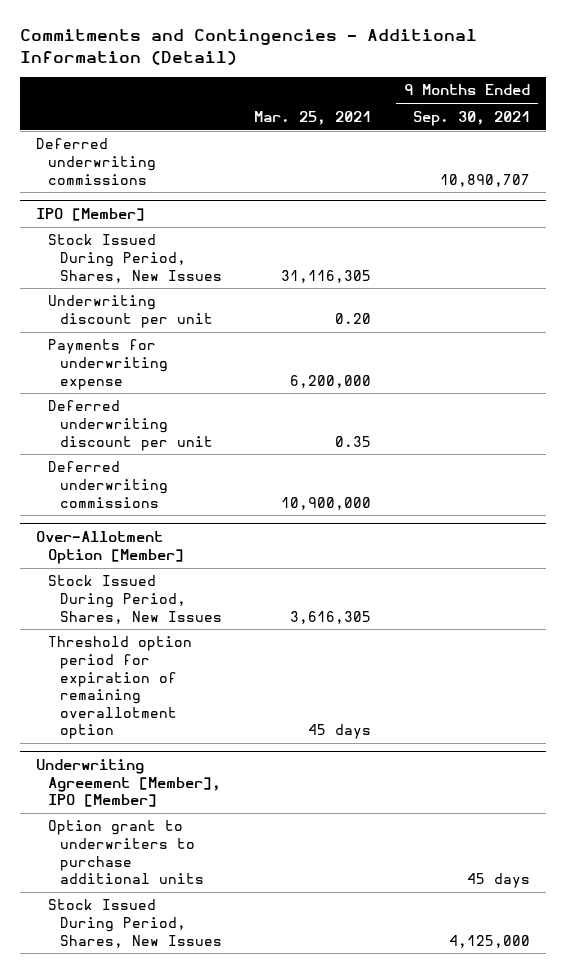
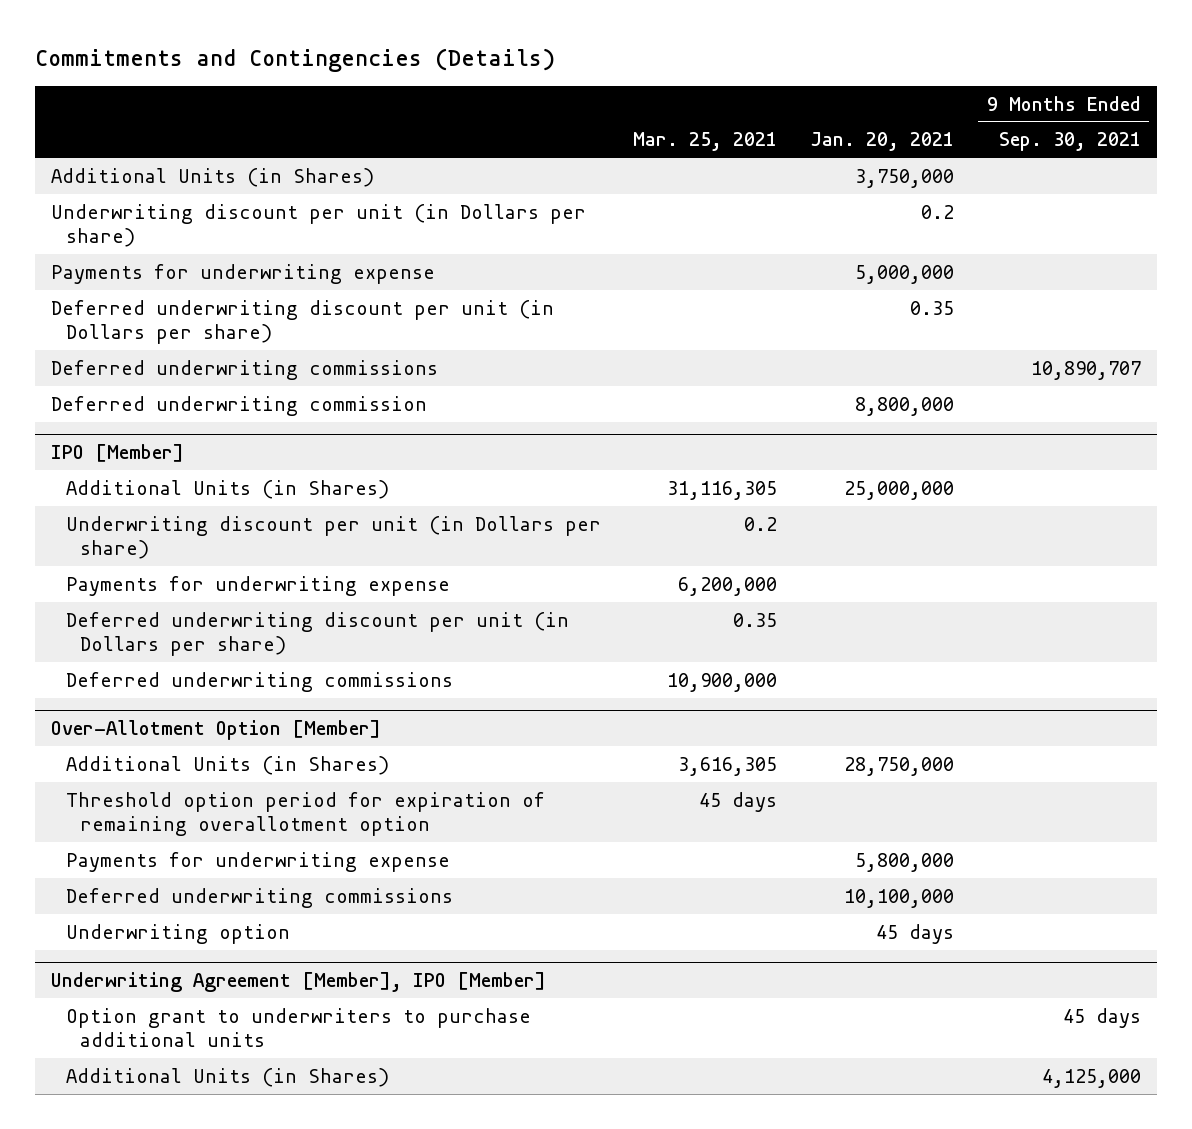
- Commitments and Contingencies - Additional Information (Detail)
+ Commitments and Contingencies (Details)
- | Mar. 25, 2021 | 9 Months Ended Sep. 30, 2021
+ | Mar. 25, 2021 | Jan. 20, 2021 | 9 Months Ended Sep. 30, 2021
+ Additional Units (in Shares) | | 3,750,000 |
+ Underwriting discount per unit (in Dollars per share) | | 0.2 |
+ Payments for underwriting expense | | 5,000,000 |
+ Deferred underwriting discount per unit (in Dollars per share) | | 0.35 |
+ Deferred underwriting commission | | 8,800,000 |
@ IPO [Member]
- Stock Issued During Period, Shares, New Issues | 31,116,305 |
- Underwriting discount per unit | 0.20 |
+ Additional Units (in Shares) | 31,116,305 | 25,000,000 |
+ Underwriting discount per unit (in Dollars per share) | 0.2 | |
- Deferred underwriting discount per unit | 0.35 |
+ Deferred underwriting discount per unit (in Dollars per share) | 0.35 | |
@ Over-Allotment Option [Member]
- Stock Issued During Period, Shares, New Issues | 3,616,305 |
+ Additional Units (in Shares) | 3,616,305 | 28,750,000 |
+ Payments for underwriting expense | | 5,800,000 |
+ Deferred underwriting commissions | | 10,100,000 |
+ Underwriting option | | 45 days |
@ Underwriting Agreement [Member], IPO [Member]
- Stock Issued During Period, Shares, New Issues | | 4,125,000
+ Additional Units (in Shares) | | | 4,125,000

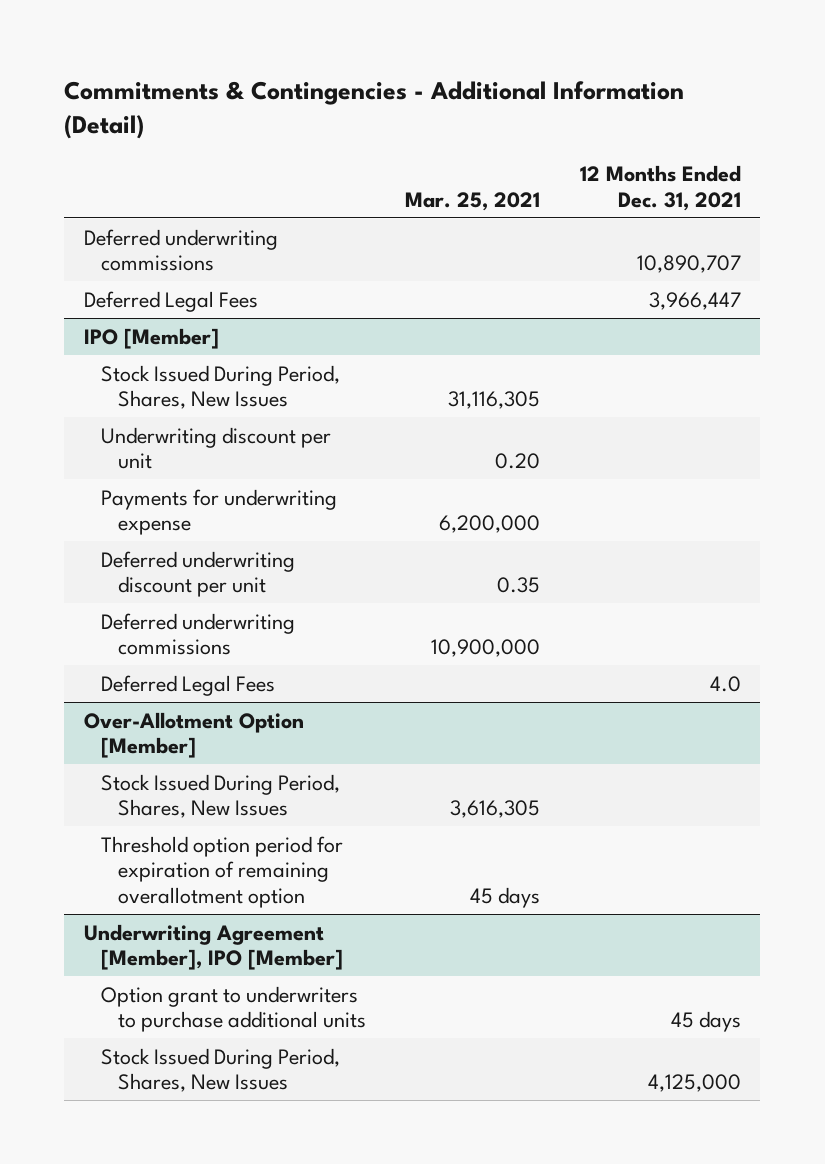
- Commitments and Contingencies (Details)
+ Commitments & Contingencies - Additional Information (Detail)
- | Mar. 25, 2021 | Jan. 20, 2021 | 9 Months Ended Sep. 30, 2021
+ | Mar. 25, 2021 | 12 Months Ended Dec. 31, 2021
- Additional Units (in Shares) | | 3,750,000 |
- Underwriting discount per unit (in Dollars per share) | | 0.2 |
- Payments for underwriting expense | | 5,000,000 |
- Deferred underwriting discount per unit (in Dollars per share) | | 0.35 |
- Deferred underwriting commission | | 8,800,000 |
+ Deferred Legal Fees | | 3,966,447
@ IPO [Member]
- Additional Units (in Shares) | 31,116,305 | 25,000,000 |
- Underwriting discount per unit (in Dollars per share) | 0.2 | |
+ Stock Issued During Period, Shares, New Issues | 31,116,305 |
+ Underwriting discount per unit | 0.20 |
- Deferred underwriting discount per unit (in Dollars per share) | 0.35 | |
+ Deferred underwriting discount per unit | 0.35 |
+ Deferred Legal Fees | | 4.0
@ Over-Allotment Option [Member]
- Additional Units (in Shares) | 3,616,305 | 28,750,000 |
+ Stock Issued During Period, Shares, New Issues | 3,616,305 |
- Payments for underwriting expense | | 5,800,000 |
- Deferred underwriting commissions | | 10,100,000 |
- Underwriting option | | 45 days |
@ Underwriting Agreement [Member], IPO [Member]
- Additional Units (in Shares) | | | 4,125,000
+ Stock Issued During Period, Shares, New Issues | | 4,125,000

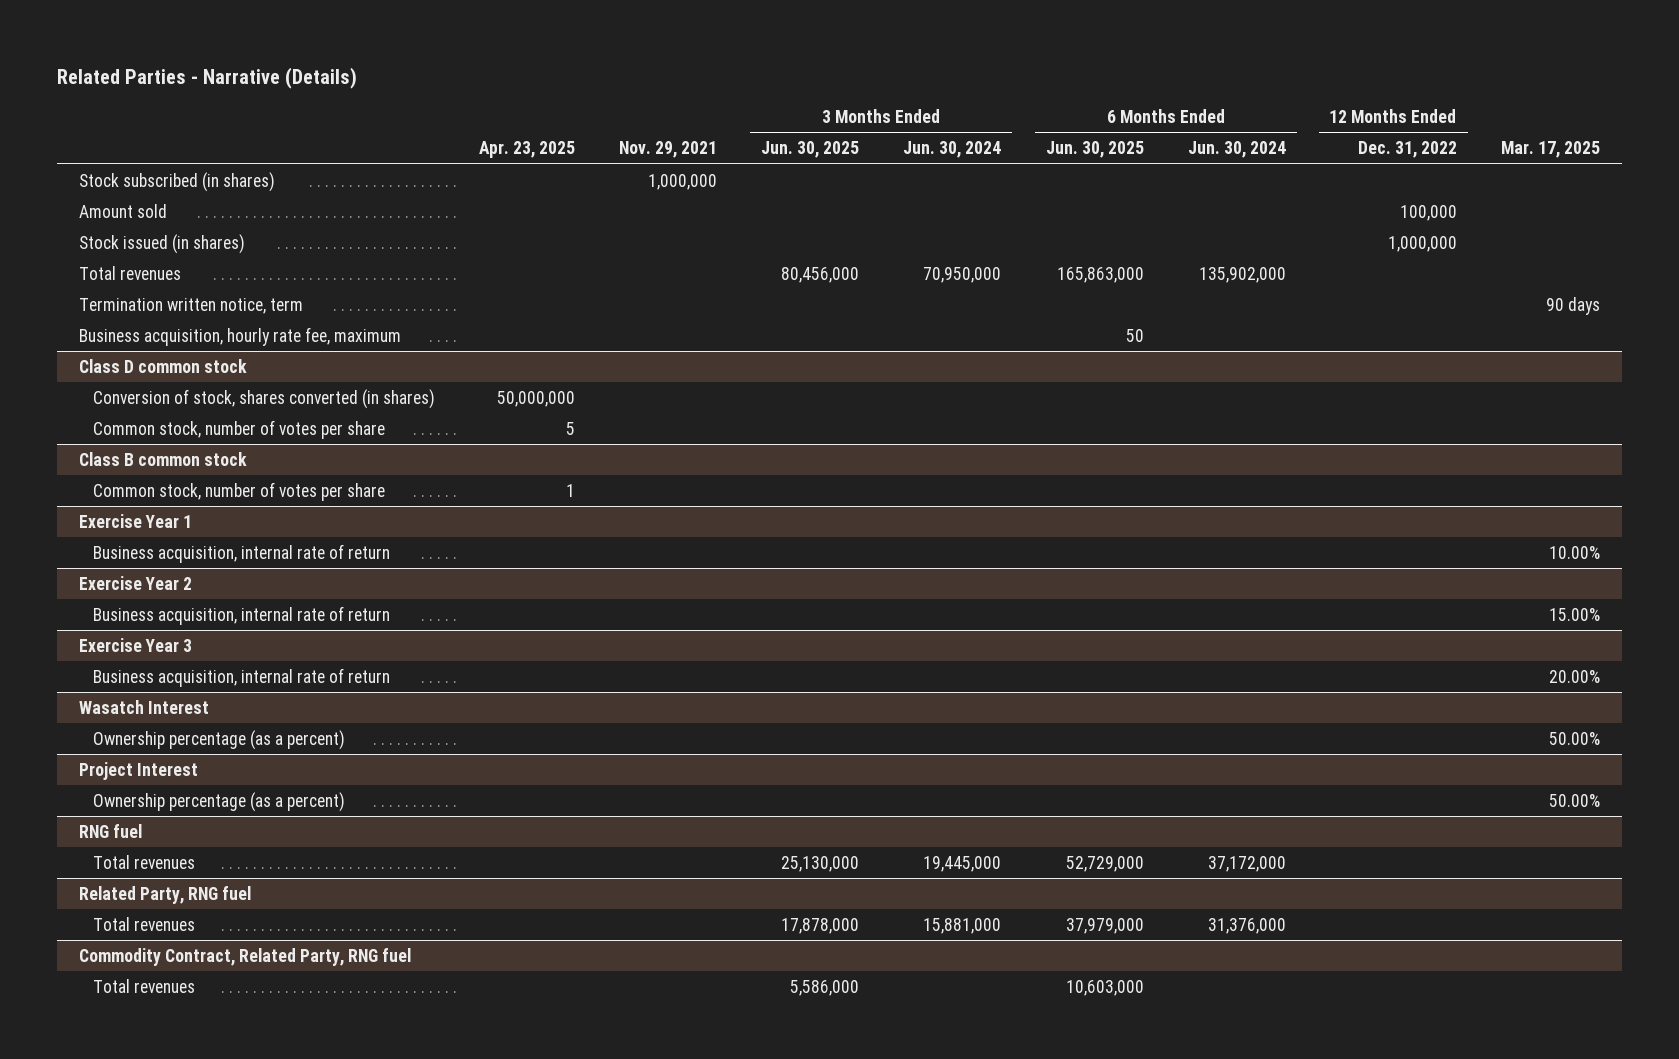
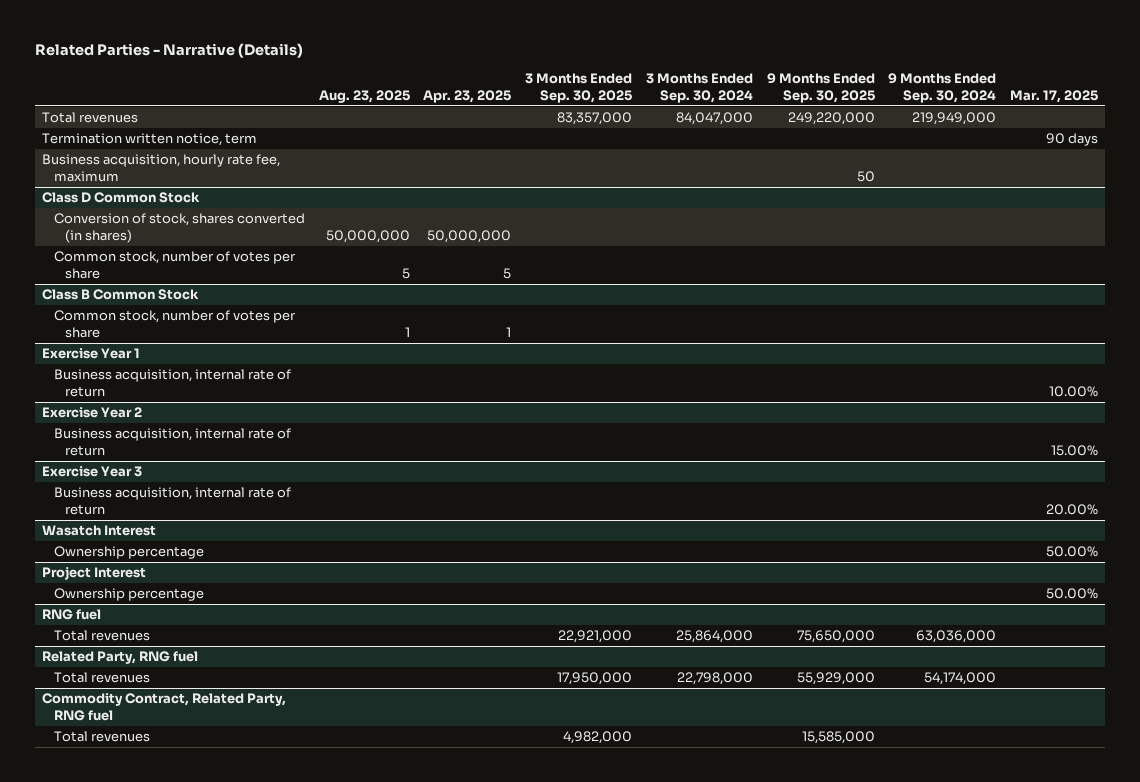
- | Apr. 23, 2025 | Nov. 29, 2021 | 3 Months Ended Jun. 30, 2025 | 3 Months Ended Jun. 30, 2024 | 6 Months Ended Jun. 30, 2025 | 6 Months Ended Jun. 30, 2024 | 12 Months Ended Dec. 31, 2022 | Mar. 17, 2025
+ | Aug. 23, 2025 | Apr. 23, 2025 | 3 Months Ended Sep. 30, 2025 | 3 Months Ended Sep. 30, 2024 | 9 Months Ended Sep. 30, 2025 | 9 Months Ended Sep. 30, 2024 | Mar. 17, 2025
- Stock subscribed (in shares) | | 1,000,000 | | | | | |
- Amount sold | | | | | | | 100,000 |
- Stock issued (in shares) | | | | | | | 1,000,000 |
- Class D common stock
+ Class D Common Stock
- Class B common stock
+ Class B Common Stock
@ Wasatch Interest
- Ownership percentage (as a percent) | | | | | | | | 50.00%
+ Ownership percentage | | | | | | | 50.00%
@ Project Interest
- Ownership percentage (as a percent) | | | | | | | | 50.00%
+ Ownership percentage | | | | | | | 50.00%

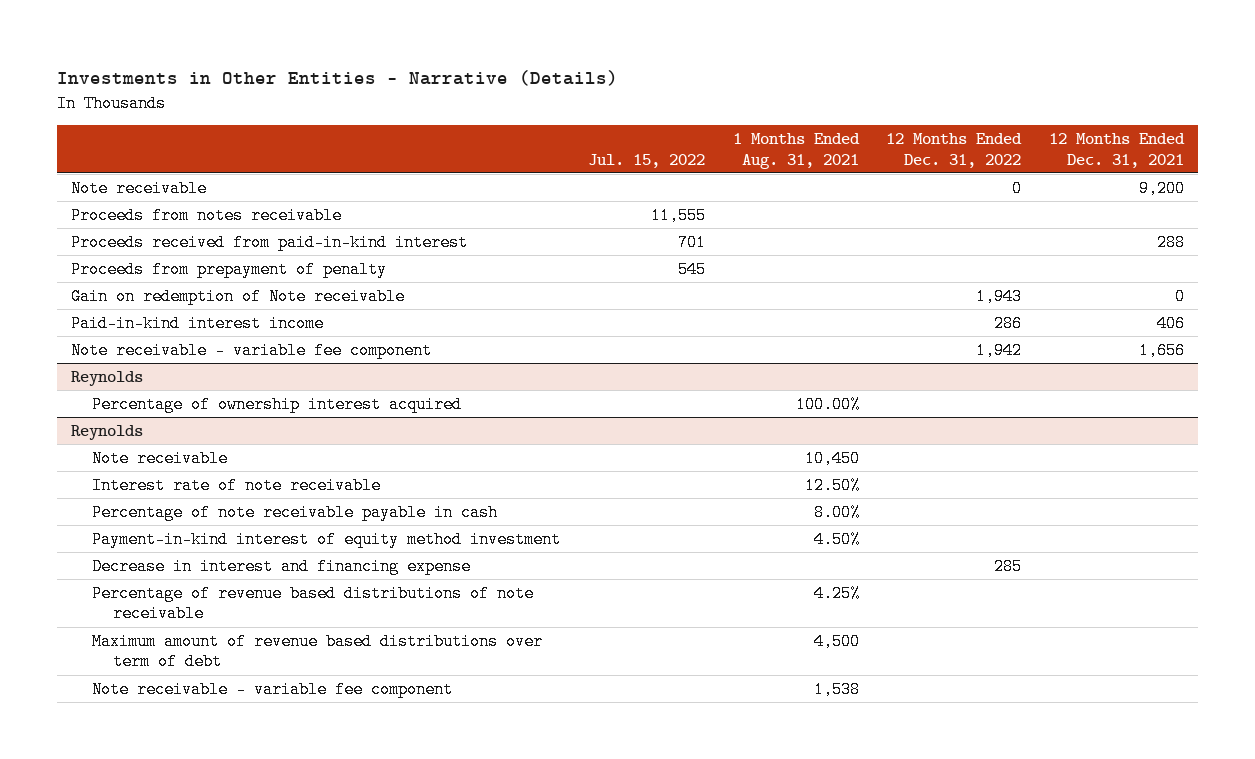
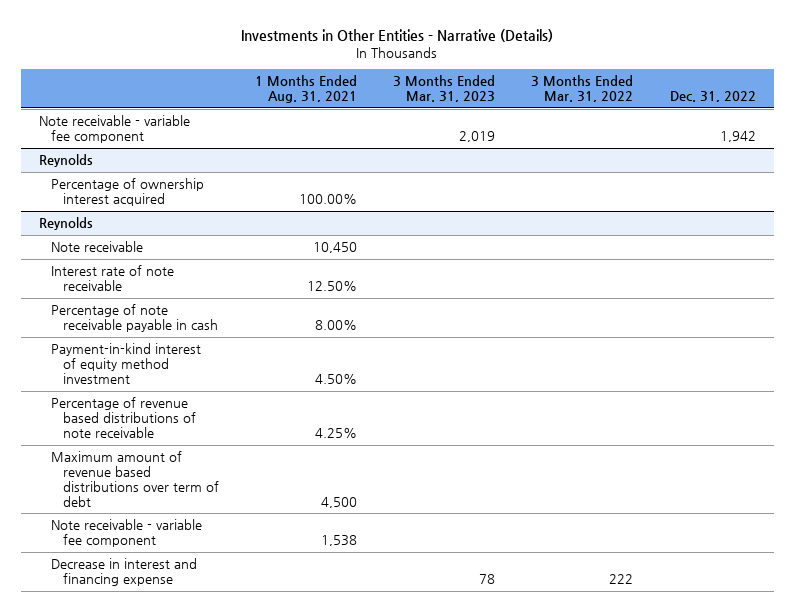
- | Jul. 15, 2022 | 1 Months Ended Aug. 31, 2021 | 12 Months Ended Dec. 31, 2022 | 12 Months Ended Dec. 31, 2021
+ | 1 Months Ended Aug. 31, 2021 | 3 Months Ended Mar. 31, 2023 | 3 Months Ended Mar. 31, 2022 | Dec. 31, 2022
- Note receivable | | | 0 | 9,200
- Proceeds from notes receivable | 11,555 | | |
- Proceeds received from paid-in-kind interest | 701 | | | 288
- Proceeds from prepayment of penalty | 545 | | |
- Gain on redemption of Note receivable | | | 1,943 | 0
- Paid-in-kind interest income | | | 286 | 406
@ Reynolds
moved down: Decrease in interest and financing expense | | 78 | 222 |

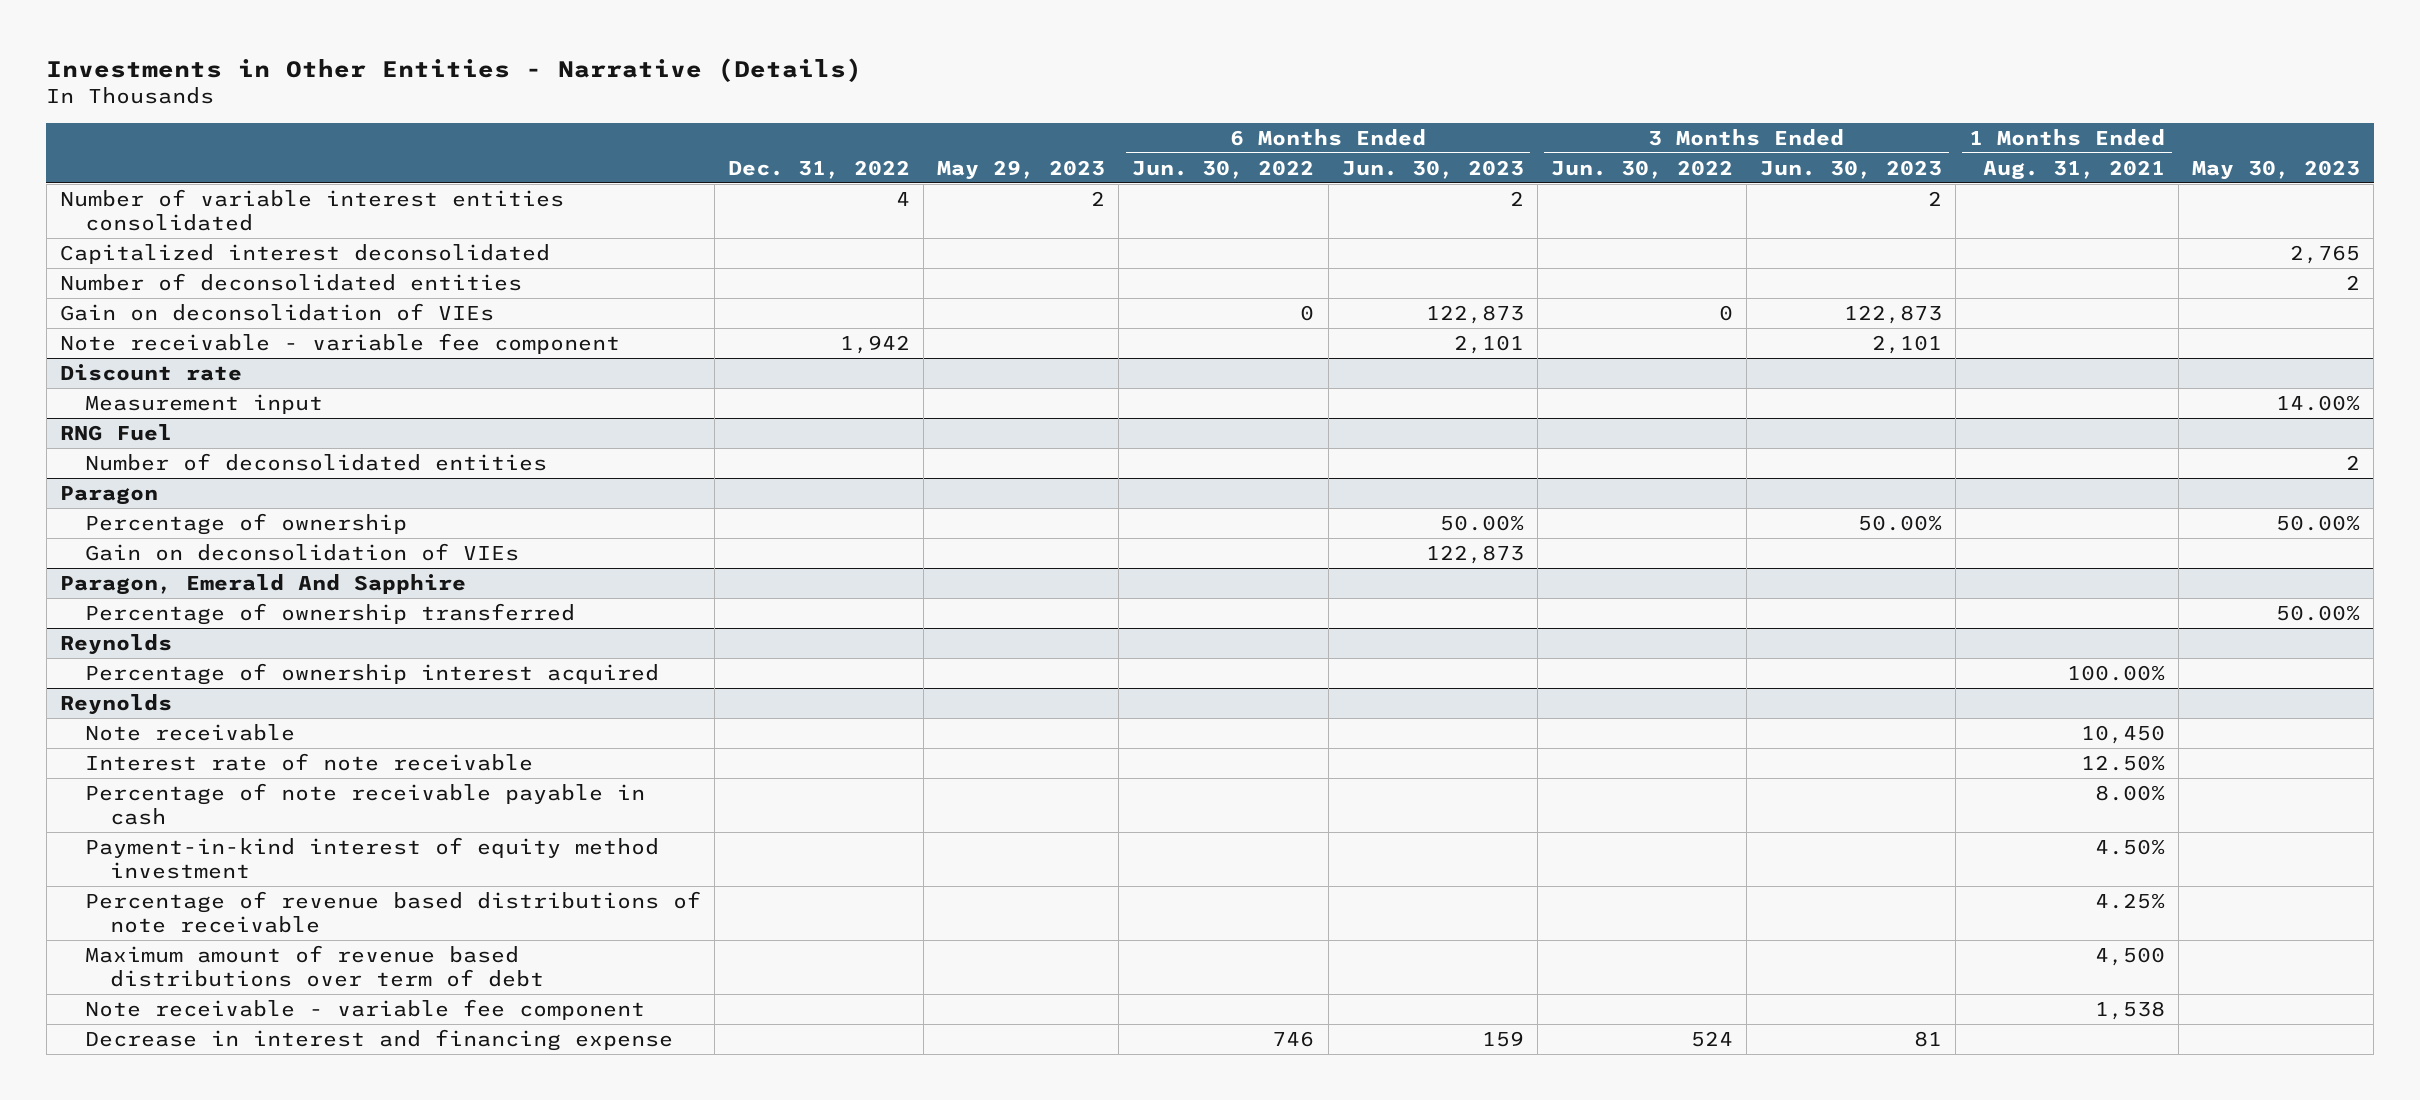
- | 1 Months Ended Aug. 31, 2021 | 3 Months Ended Mar. 31, 2023 | 3 Months Ended Mar. 31, 2022 | Dec. 31, 2022
+ | Dec. 31, 2022 | May 29, 2023 | 6 Months Ended Jun. 30, 2022 | 6 Months Ended Jun. 30, 2023 | 3 Months Ended Jun. 30, 2022 | 3 Months Ended Jun. 30, 2023 | 1 Months Ended Aug. 31, 2021 | May 30, 2023
+ Number of variable interest entities consolidated | 4 | 2 | | 2 | | 2 | |
+ Capitalized interest deconsolidated | | | | | | | | 2,765
+ Number of deconsolidated entities | | | | | | | | 2
+ Gain on deconsolidation of VIEs | | | 0 | 122,873 | 0 | 122,873 | |
+ Discount rate
+ Measurement input | | | | | | | | 14.00%
+ RNG Fuel
+ Number of deconsolidated entities | | | | | | | | 2
+ Paragon
+ Percentage of ownership | | | | 50.00% | | 50.00% | | 50.00%
+ Gain on deconsolidation of VIEs | | | | 122,873 | | | |
+ Paragon, Emerald And Sapphire
+ Percentage of ownership transferred | | | | | | | | 50.00%

